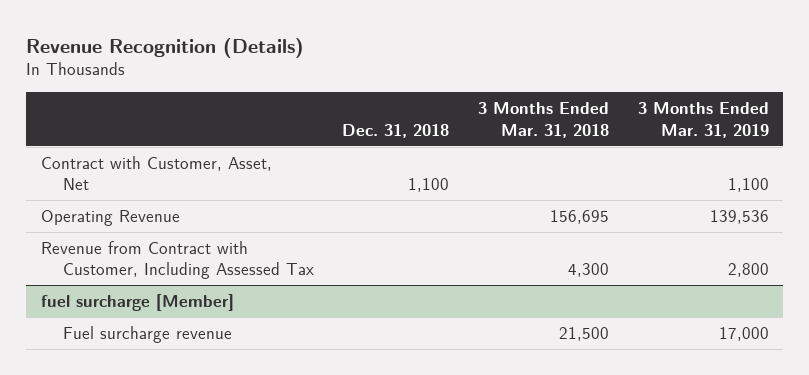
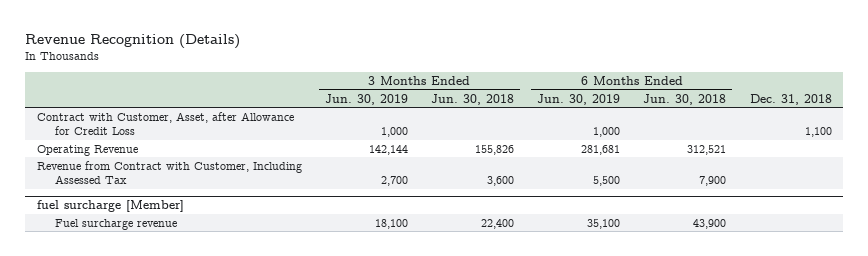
- | Dec. 31, 2018 | 3 Months Ended Mar. 31, 2018 | 3 Months Ended Mar. 31, 2019
+ | 3 Months Ended Jun. 30, 2019 | 3 Months Ended Jun. 30, 2018 | 6 Months Ended Jun. 30, 2019 | 6 Months Ended Jun. 30, 2018 | Dec. 31, 2018
- Contract with Customer, Asset, Net | 1,100 | | 1,100
+ Contract with Customer, Asset, after Allowance for Credit Loss | 1,000 | | 1,000 | | 1,100

